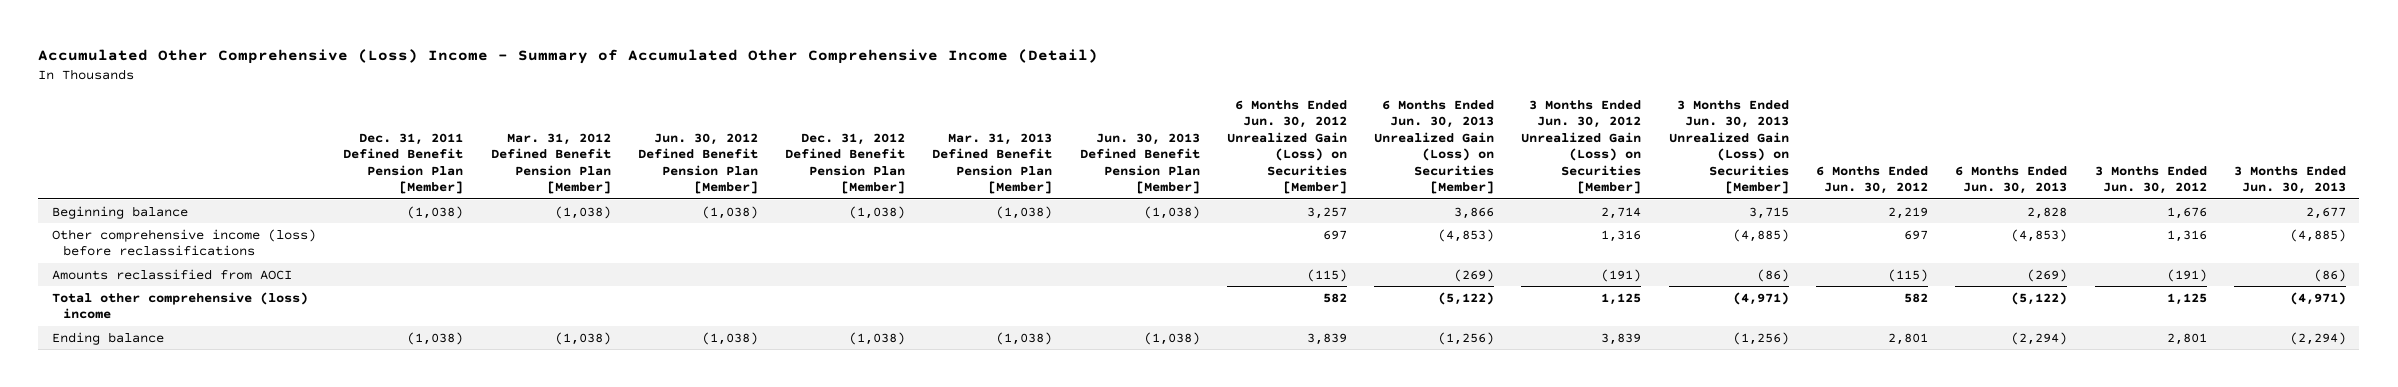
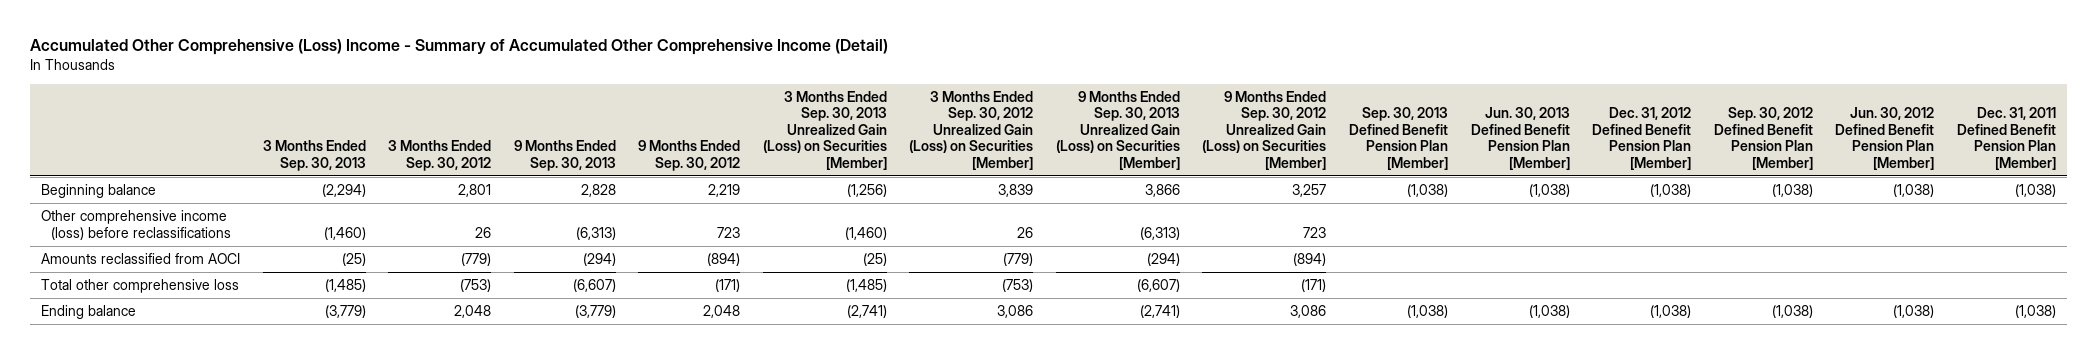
- | Dec. 31, 2011 Defined Benefit Pension Plan [Member] | Mar. 31, 2012 Defined Benefit Pension Plan [Member] | Jun. 30, 2012 Defined Benefit Pension Plan [Member] | Dec. 31, 2012 Defined Benefit Pension Plan [Member] | Mar. 31, 2013 Defined Benefit Pension Plan [Member] | Jun. 30, 2013 Defined Benefit Pension Plan [Member] | 6 Months Ended Jun. 30, 2012 Unrealized Gain (Loss) on Securities [Member] | 6 Months Ended Jun. 30, 2013 Unrealized Gain (Loss) on Securities [Member] | 3 Months Ended Jun. 30, 2012 Unrealized Gain (Loss) on Securities [Member] | 3 Months Ended Jun. 30, 2013 Unrealized Gain (Loss) on Securities [Member] | 6 Months Ended Jun. 30, 2012 | 6 Months Ended Jun. 30, 2013 | 3 Months Ended Jun. 30, 2012 | 3 Months Ended Jun. 30, 2013
+ | 3 Months Ended Sep. 30, 2013 | 3 Months Ended Sep. 30, 2012 | 9 Months Ended Sep. 30, 2013 | 9 Months Ended Sep. 30, 2012 | 3 Months Ended Sep. 30, 2013 Unrealized Gain (Loss) on Securities [Member] | 3 Months Ended Sep. 30, 2012 Unrealized Gain (Loss) on Securities [Member] | 9 Months Ended Sep. 30, 2013 Unrealized Gain (Loss) on Securities [Member] | 9 Months Ended Sep. 30, 2012 Unrealized Gain (Loss) on Securities [Member] | Sep. 30, 2013 Defined Benefit Pension Plan [Member] | Jun. 30, 2013 Defined Benefit Pension Plan [Member] | Dec. 31, 2012 Defined Benefit Pension Plan [Member] | Sep. 30, 2012 Defined Benefit Pension Plan [Member] | Jun. 30, 2012 Defined Benefit Pension Plan [Member] | Dec. 31, 2011 Defined Benefit Pension Plan [Member]
- Total other comprehensive (loss) income | | | | | | | 582 | (5,122) | 1,125 | (4,971) | 582 | (5,122) | 1,125 | (4,971)
+ Total other comprehensive loss | (1,485) | (753) | (6,607) | (171) | (1,485) | (753) | (6,607) | (171) | | | | | |

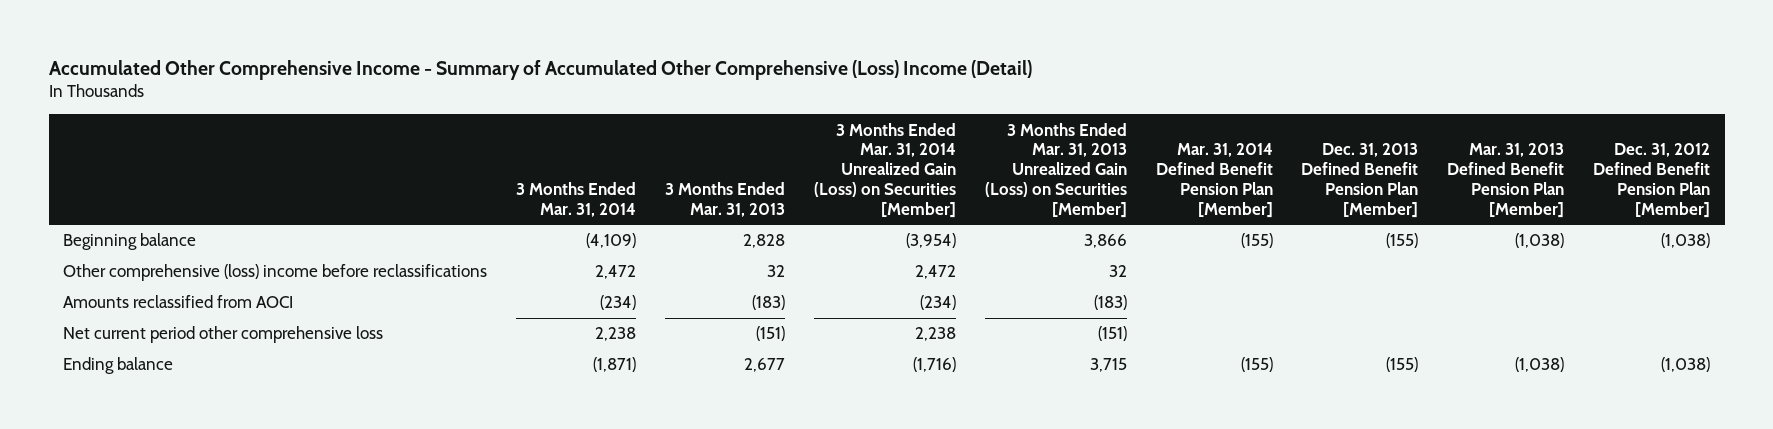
- Accumulated Other Comprehensive (Loss) Income - Summary of Accumulated Other Comprehensive Income (Detail)
+ Accumulated Other Comprehensive Income - Summary of Accumulated Other Comprehensive (Loss) Income (Detail)
- | 3 Months Ended Sep. 30, 2013 | 3 Months Ended Sep. 30, 2012 | 9 Months Ended Sep. 30, 2013 | 9 Months Ended Sep. 30, 2012 | 3 Months Ended Sep. 30, 2013 Unrealized Gain (Loss) on Securities [Member] | 3 Months Ended Sep. 30, 2012 Unrealized Gain (Loss) on Securities [Member] | 9 Months Ended Sep. 30, 2013 Unrealized Gain (Loss) on Securities [Member] | 9 Months Ended Sep. 30, 2012 Unrealized Gain (Loss) on Securities [Member] | Sep. 30, 2013 Defined Benefit Pension Plan [Member] | Jun. 30, 2013 Defined Benefit Pension Plan [Member] | Dec. 31, 2012 Defined Benefit Pension Plan [Member] | Sep. 30, 2012 Defined Benefit Pension Plan [Member] | Jun. 30, 2012 Defined Benefit Pension Plan [Member] | Dec. 31, 2011 Defined Benefit Pension Plan [Member]
+ | 3 Months Ended Mar. 31, 2014 | 3 Months Ended Mar. 31, 2013 | 3 Months Ended Mar. 31, 2014 Unrealized Gain (Loss) on Securities [Member] | 3 Months Ended Mar. 31, 2013 Unrealized Gain (Loss) on Securities [Member] | Mar. 31, 2014 Defined Benefit Pension Plan [Member] | Dec. 31, 2013 Defined Benefit Pension Plan [Member] | Mar. 31, 2013 Defined Benefit Pension Plan [Member] | Dec. 31, 2012 Defined Benefit Pension Plan [Member]
- Other comprehensive income (loss) before reclassifications | (1,460) | 26 | (6,313) | 723 | (1,460) | 26 | (6,313) | 723 | | | | | |
+ Other comprehensive (loss) income before reclassifications | 2,472 | 32 | 2,472 | 32 | | | |
- Total other comprehensive loss | (1,485) | (753) | (6,607) | (171) | (1,485) | (753) | (6,607) | (171) | | | | | |
+ Net current period other comprehensive loss | 2,238 | (151) | 2,238 | (151) | | | |

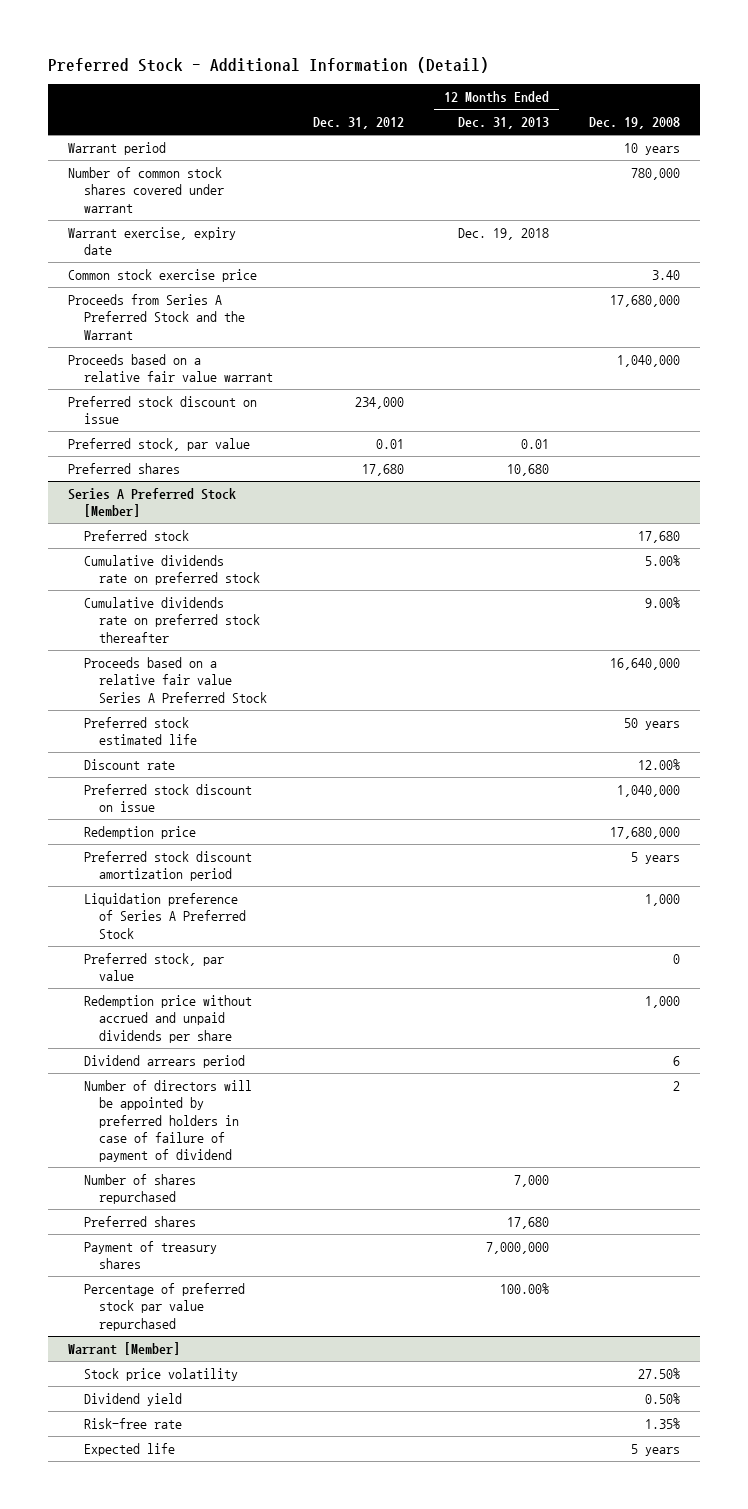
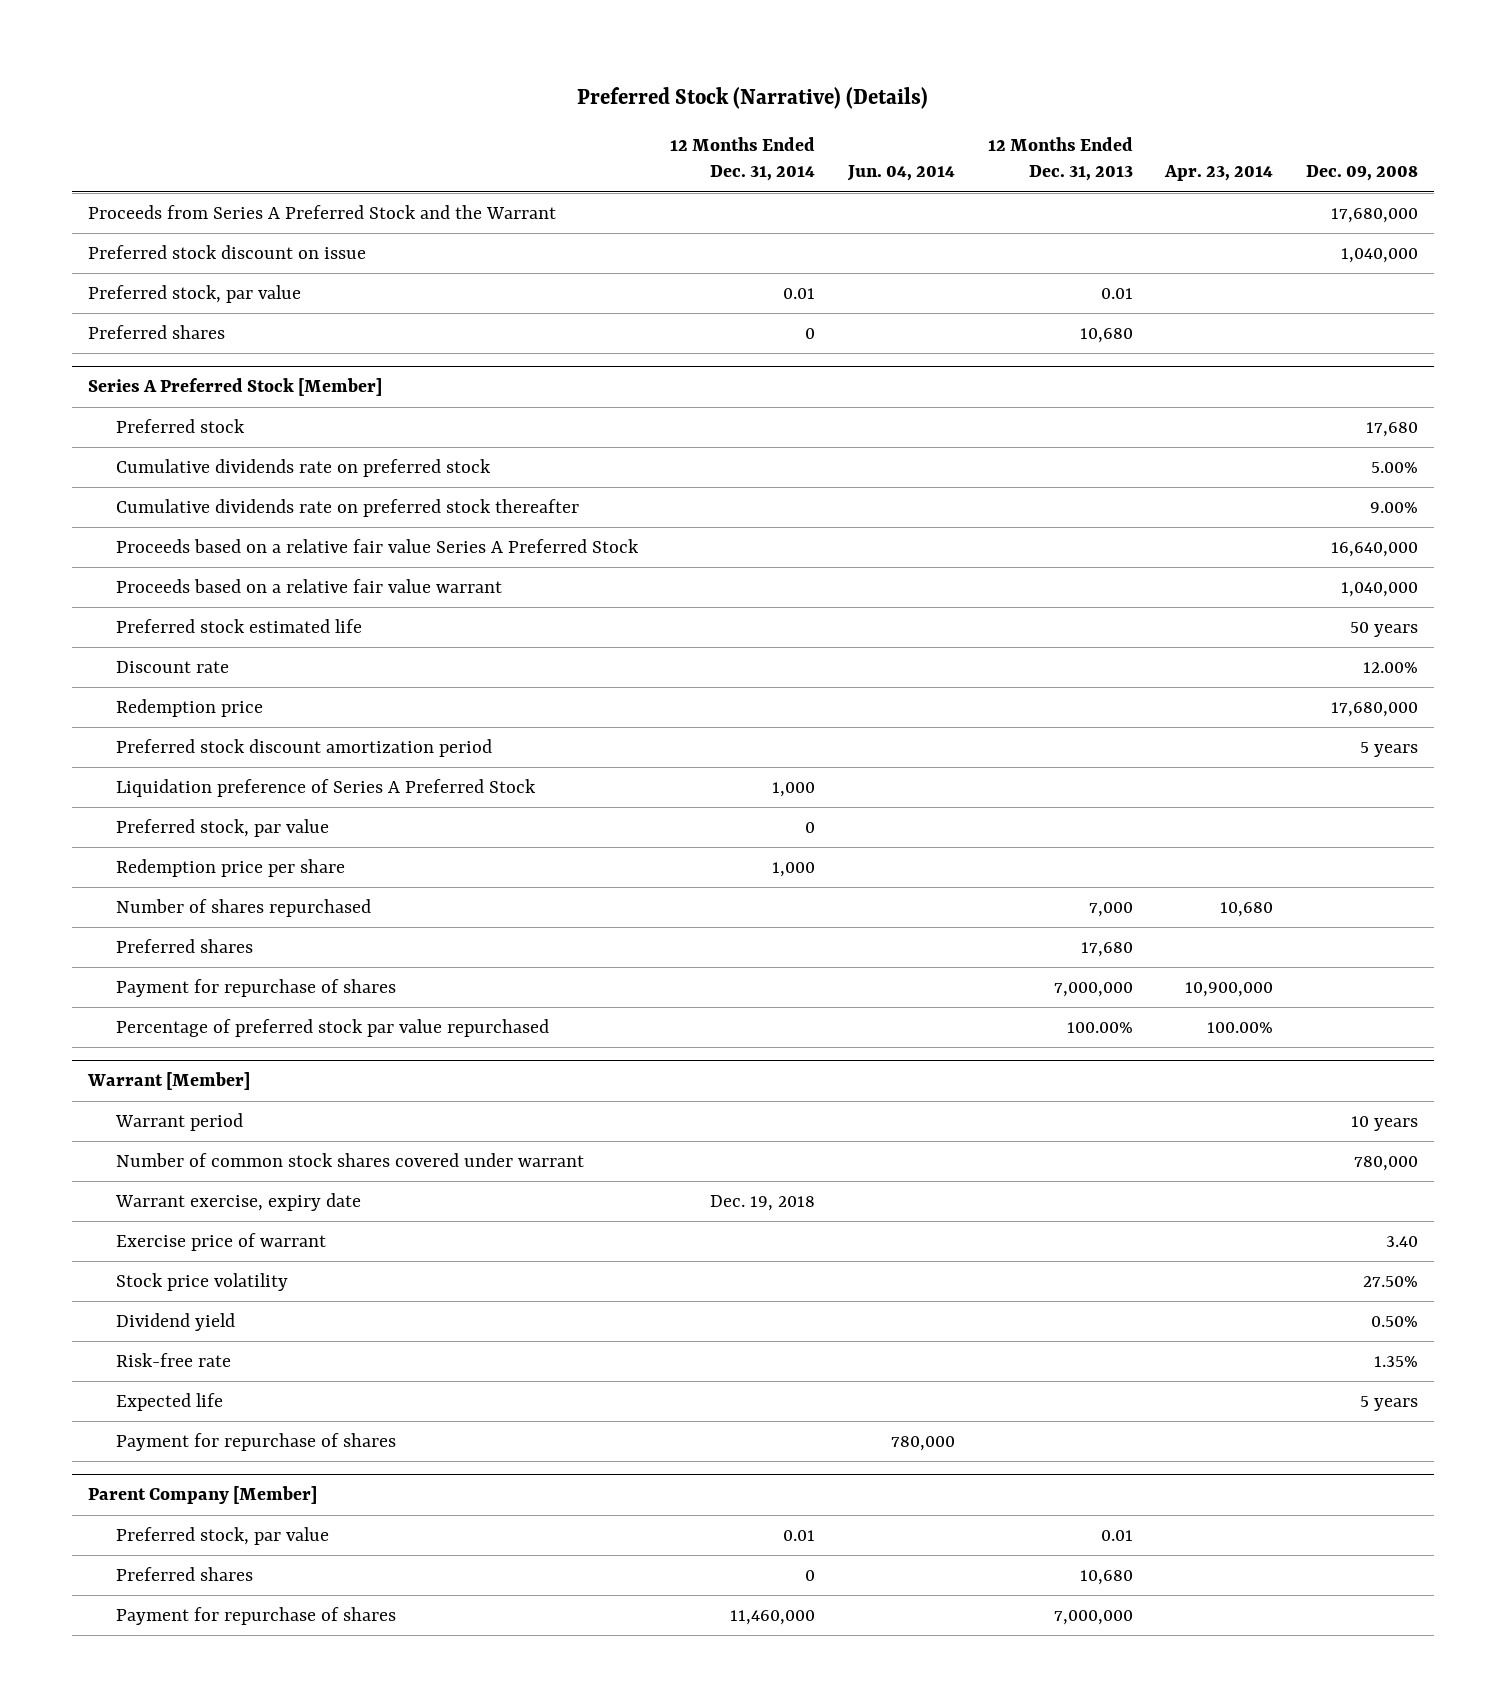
- Preferred Stock - Additional Information (Detail)
+ Preferred Stock (Narrative) (Details)
- | Dec. 31, 2012 | 12 Months Ended Dec. 31, 2013 | Dec. 19, 2008
+ | 12 Months Ended Dec. 31, 2014 | Jun. 04, 2014 | 12 Months Ended Dec. 31, 2013 | Apr. 23, 2014 | Dec. 09, 2008
- Warrant period | | | 10 years
- Number of common stock shares covered under warrant | | | 780,000
- Warrant exercise, expiry date | | Dec. 19, 2018 |
- Common stock exercise price | | | 3.40
- Proceeds based on a relative fair value warrant | | | 1,040,000
@ Series A Preferred Stock [Member]
+ Proceeds based on a relative fair value warrant | | | | | 1,040,000
- Preferred stock discount on issue | | | 1,040,000
- Redemption price without accrued and unpaid dividends per share | | | 1,000
- Dividend arrears period | | | 6
- Number of directors will be appointed by preferred holders in case of failure of payment of dividend | | | 2
+ Redemption price per share | 1,000 | | | |
- Payment of treasury shares | | 7,000,000 |
+ Payment for repurchase of shares | | | 7,000,000 | 10,900,000 |
@ Warrant [Member]
+ Warrant period | | | | | 10 years
+ Number of common stock shares covered under warrant | | | | | 780,000
+ Warrant exercise, expiry date | Dec. 19, 2018 | | | |
+ Exercise price of warrant | | | | | 3.40
+ Payment for repurchase of shares | | 780,000 | | |
+ Parent Company [Member]
+ Preferred stock, par value | 0.01 | | 0.01 | |
+ Preferred shares | 0 | | 10,680 | |
+ Payment for repurchase of shares | 11,460,000 | | 7,000,000 | |

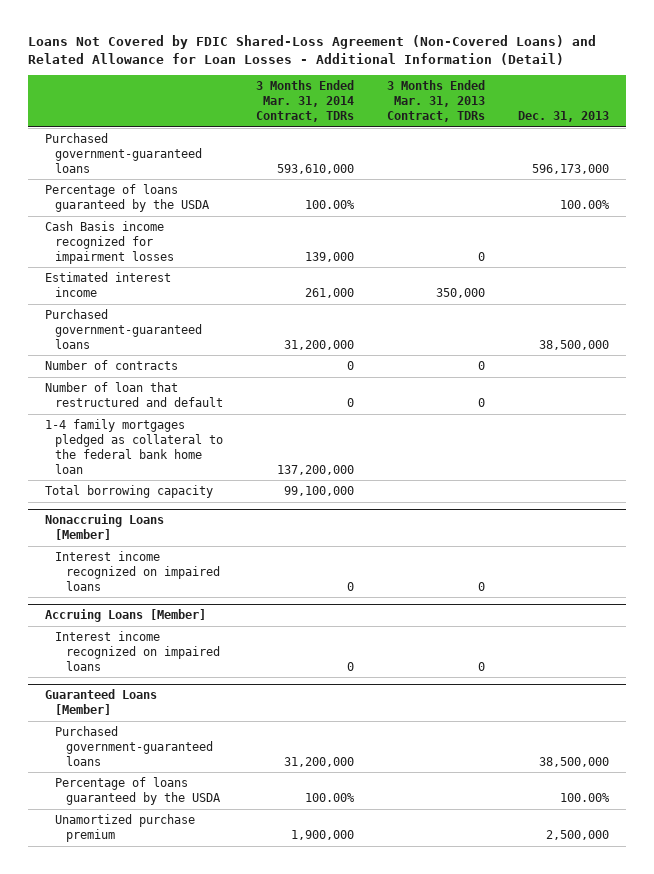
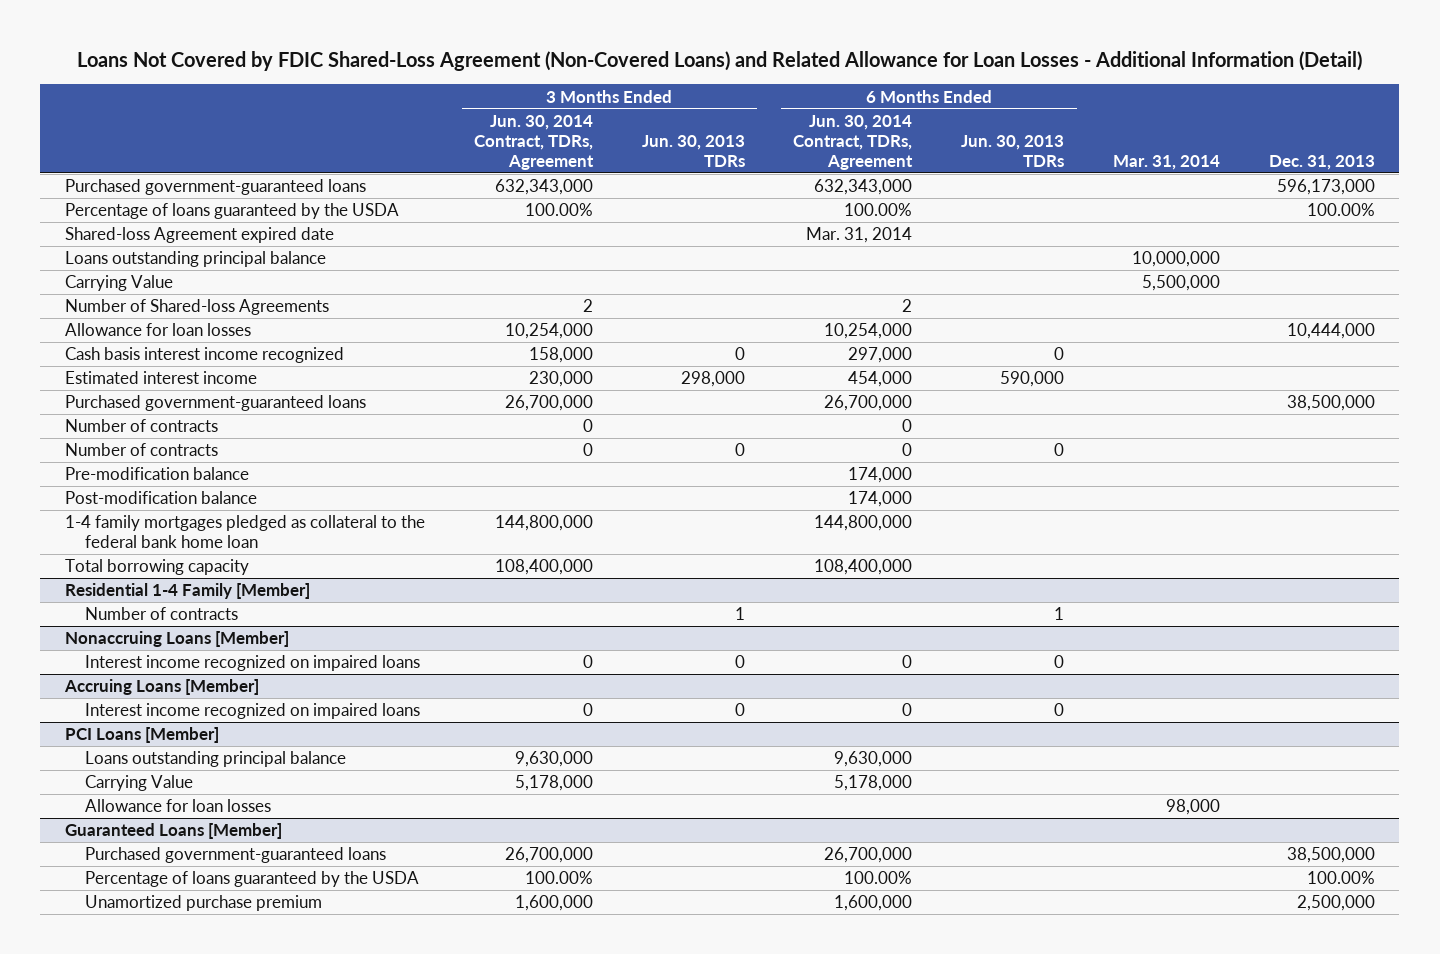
- | 3 Months Ended Mar. 31, 2014 Contract, TDRs | 3 Months Ended Mar. 31, 2013 Contract, TDRs | Dec. 31, 2013
+ | 3 Months Ended Jun. 30, 2014 Contract, TDRs, Agreement | 3 Months Ended Jun. 30, 2013 TDRs | 6 Months Ended Jun. 30, 2014 Contract, TDRs, Agreement | 6 Months Ended Jun. 30, 2013 TDRs | Mar. 31, 2014 | Dec. 31, 2013
- Cash Basis income recognized for impairment losses | 139,000 | 0 |
+ Shared-loss Agreement expired date | | | Mar. 31, 2014 | | |
+ Loans outstanding principal balance | | | | | 10,000,000 |
+ Carrying Value | | | | | 5,500,000 |
+ Number of Shared-loss Agreements | 2 | | 2 | | |
+ Allowance for loan losses | 10,254,000 | | 10,254,000 | | | 10,444,000
+ Cash basis interest income recognized | 158,000 | 0 | 297,000 | 0 | |
- Number of loan that restructured and default | 0 | 0 |
+ Number of contracts | 0 | 0 | 0 | 0 | |
+ Pre-modification balance | | | 174,000 | | |
+ Post-modification balance | | | 174,000 | | |
+ Residential 1-4 Family [Member]
+ Number of contracts | | 1 | | 1 | |
+ PCI Loans [Member]
+ Loans outstanding principal balance | 9,630,000 | | 9,630,000 | | |
+ Carrying Value | 5,178,000 | | 5,178,000 | | |
+ Allowance for loan losses | | | | | 98,000 |

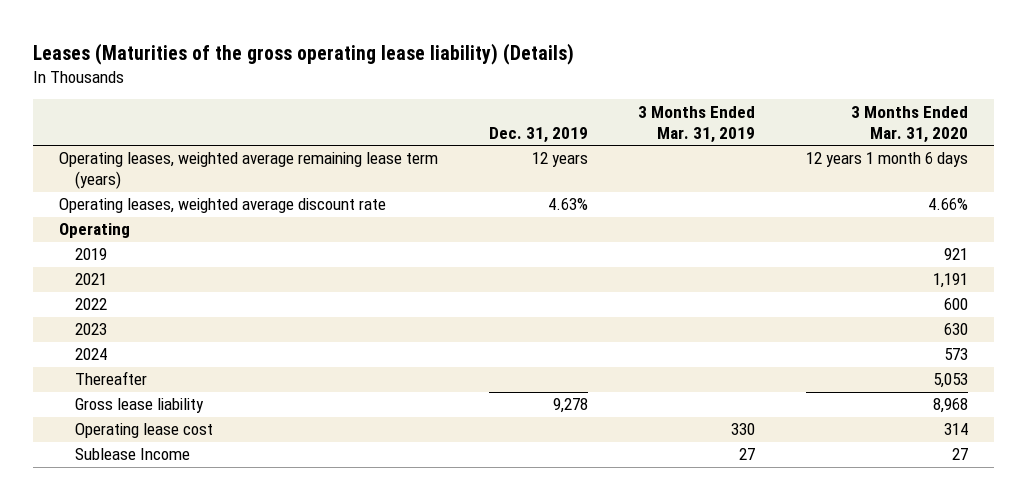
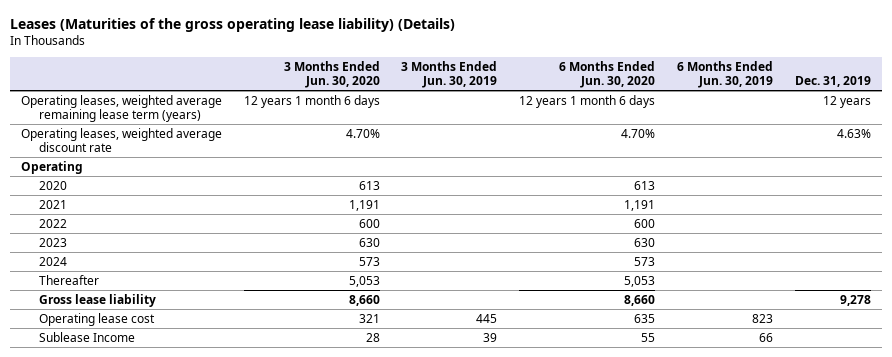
- | Dec. 31, 2019 | 3 Months Ended Mar. 31, 2019 | 3 Months Ended Mar. 31, 2020
+ | 3 Months Ended Jun. 30, 2020 | 3 Months Ended Jun. 30, 2019 | 6 Months Ended Jun. 30, 2020 | 6 Months Ended Jun. 30, 2019 | Dec. 31, 2019
- 2019 | | | 921
+ 2020 | 613 | | 613 | |

